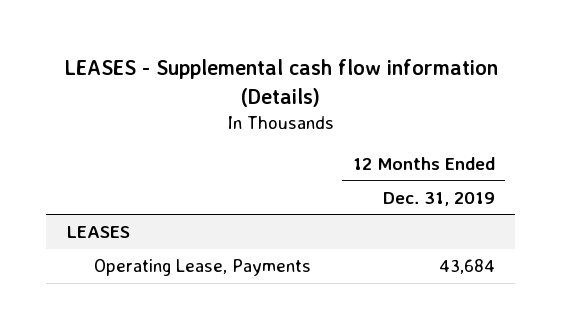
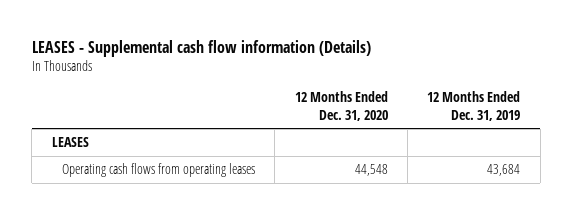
- | 12 Months Ended Dec. 31, 2019
+ | 12 Months Ended Dec. 31, 2020 | 12 Months Ended Dec. 31, 2019
- Operating Lease, Payments | 43,684
+ Operating cash flows from operating leases | 44,548 | 43,684

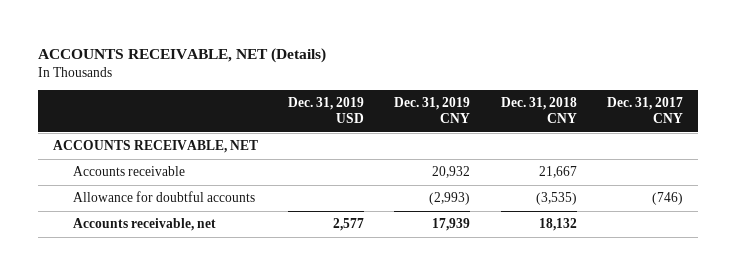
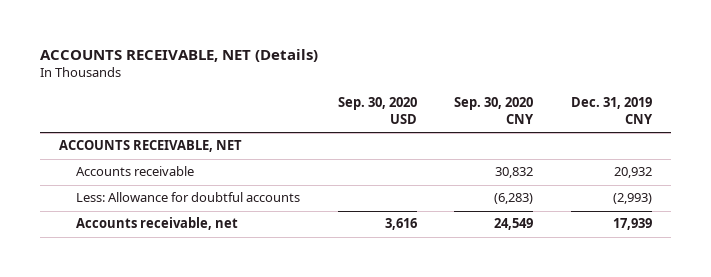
- | Dec. 31, 2019 USD | Dec. 31, 2019 CNY | Dec. 31, 2018 CNY | Dec. 31, 2017 CNY
+ | Sep. 30, 2020 USD | Sep. 30, 2020 CNY | Dec. 31, 2019 CNY
- Allowance for doubtful accounts | | (2,993) | (3,535) | (746)
+ Less: Allowance for doubtful accounts | | (6,283) | (2,993)

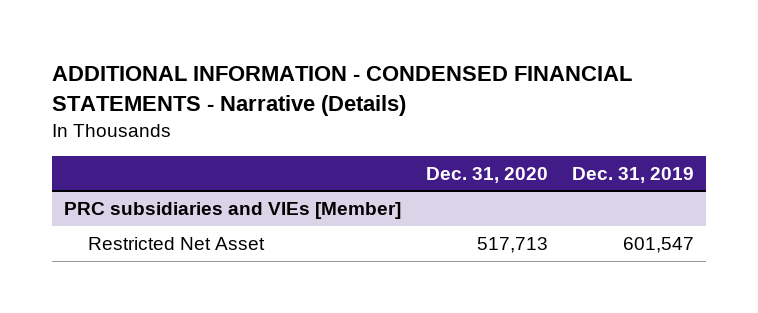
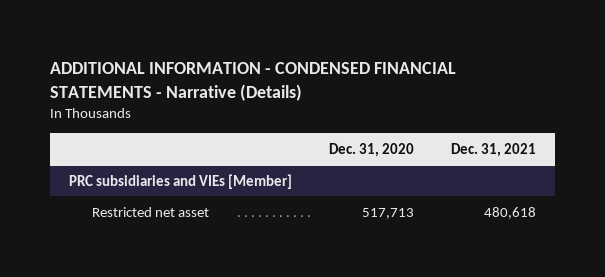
- | Dec. 31, 2020 | Dec. 31, 2019
+ | Dec. 31, 2020 | Dec. 31, 2021
@ PRC subsidiaries and VIEs [Member]
- Restricted Net Asset | 517,713 | 601,547
+ Restricted net asset | 517,713 | 480,618

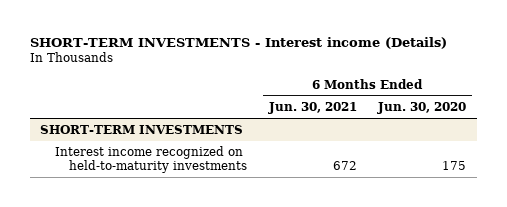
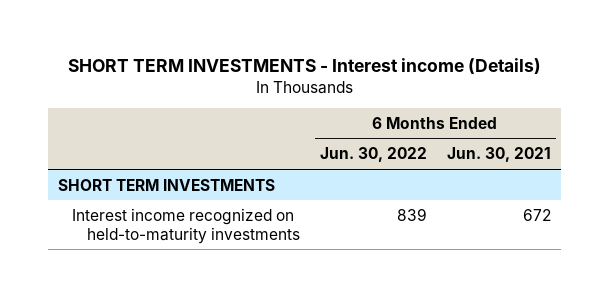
- SHORT-TERM INVESTMENTS - Interest income (Details)
+ SHORT TERM INVESTMENTS - Interest income (Details)
- | 6 Months Ended Jun. 30, 2021 | 6 Months Ended Jun. 30, 2020
+ | 6 Months Ended Jun. 30, 2022 | 6 Months Ended Jun. 30, 2021
- SHORT-TERM INVESTMENTS
+ SHORT TERM INVESTMENTS

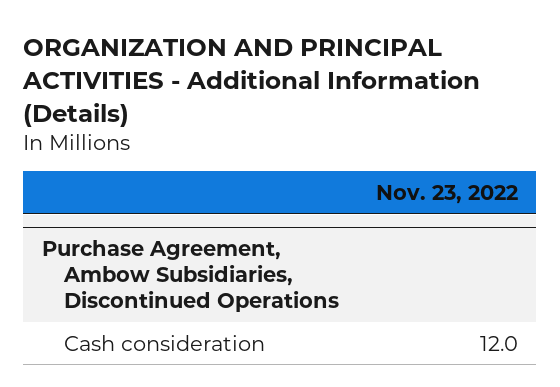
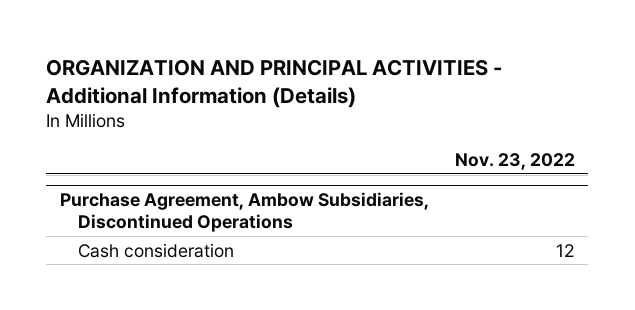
@ Purchase Agreement, Ambow Subsidiaries, Discontinued Operations
- Cash consideration | 12.0
+ Cash consideration | 12

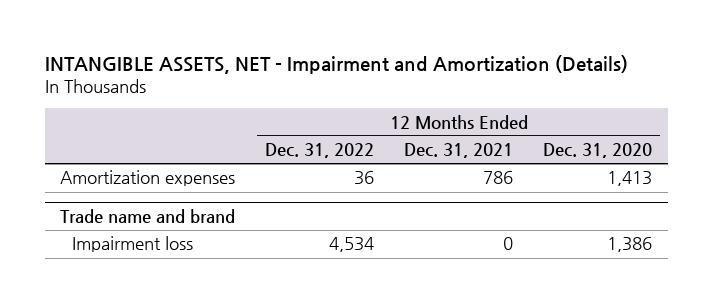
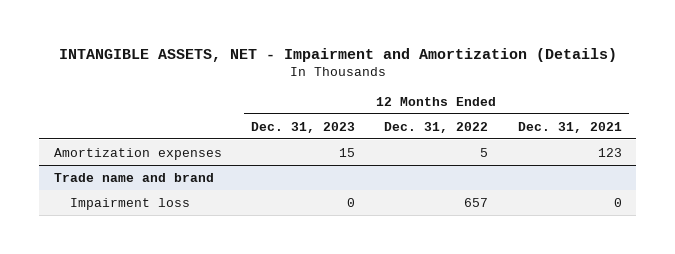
- | 12 Months Ended Dec. 31, 2022 | 12 Months Ended Dec. 31, 2021 | 12 Months Ended Dec. 31, 2020
+ | 12 Months Ended Dec. 31, 2023 | 12 Months Ended Dec. 31, 2022 | 12 Months Ended Dec. 31, 2021
- Amortization expenses | 36 | 786 | 1,413
+ Amortization expenses | 15 | 5 | 123
@ Trade name and brand
- Impairment loss | 4,534 | 0 | 1,386
+ Impairment loss | 0 | 657 | 0

